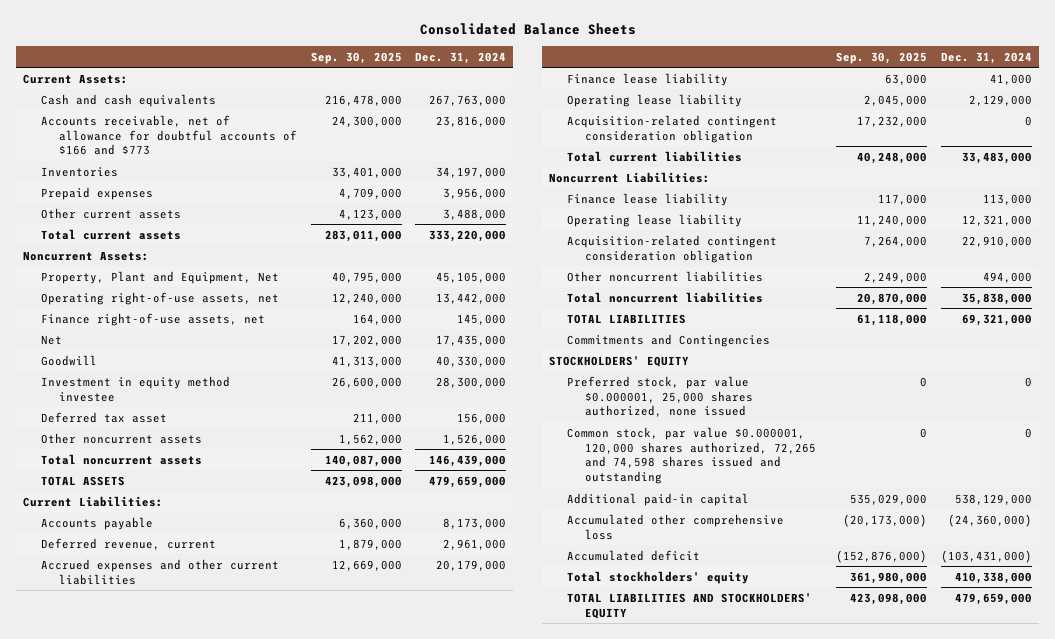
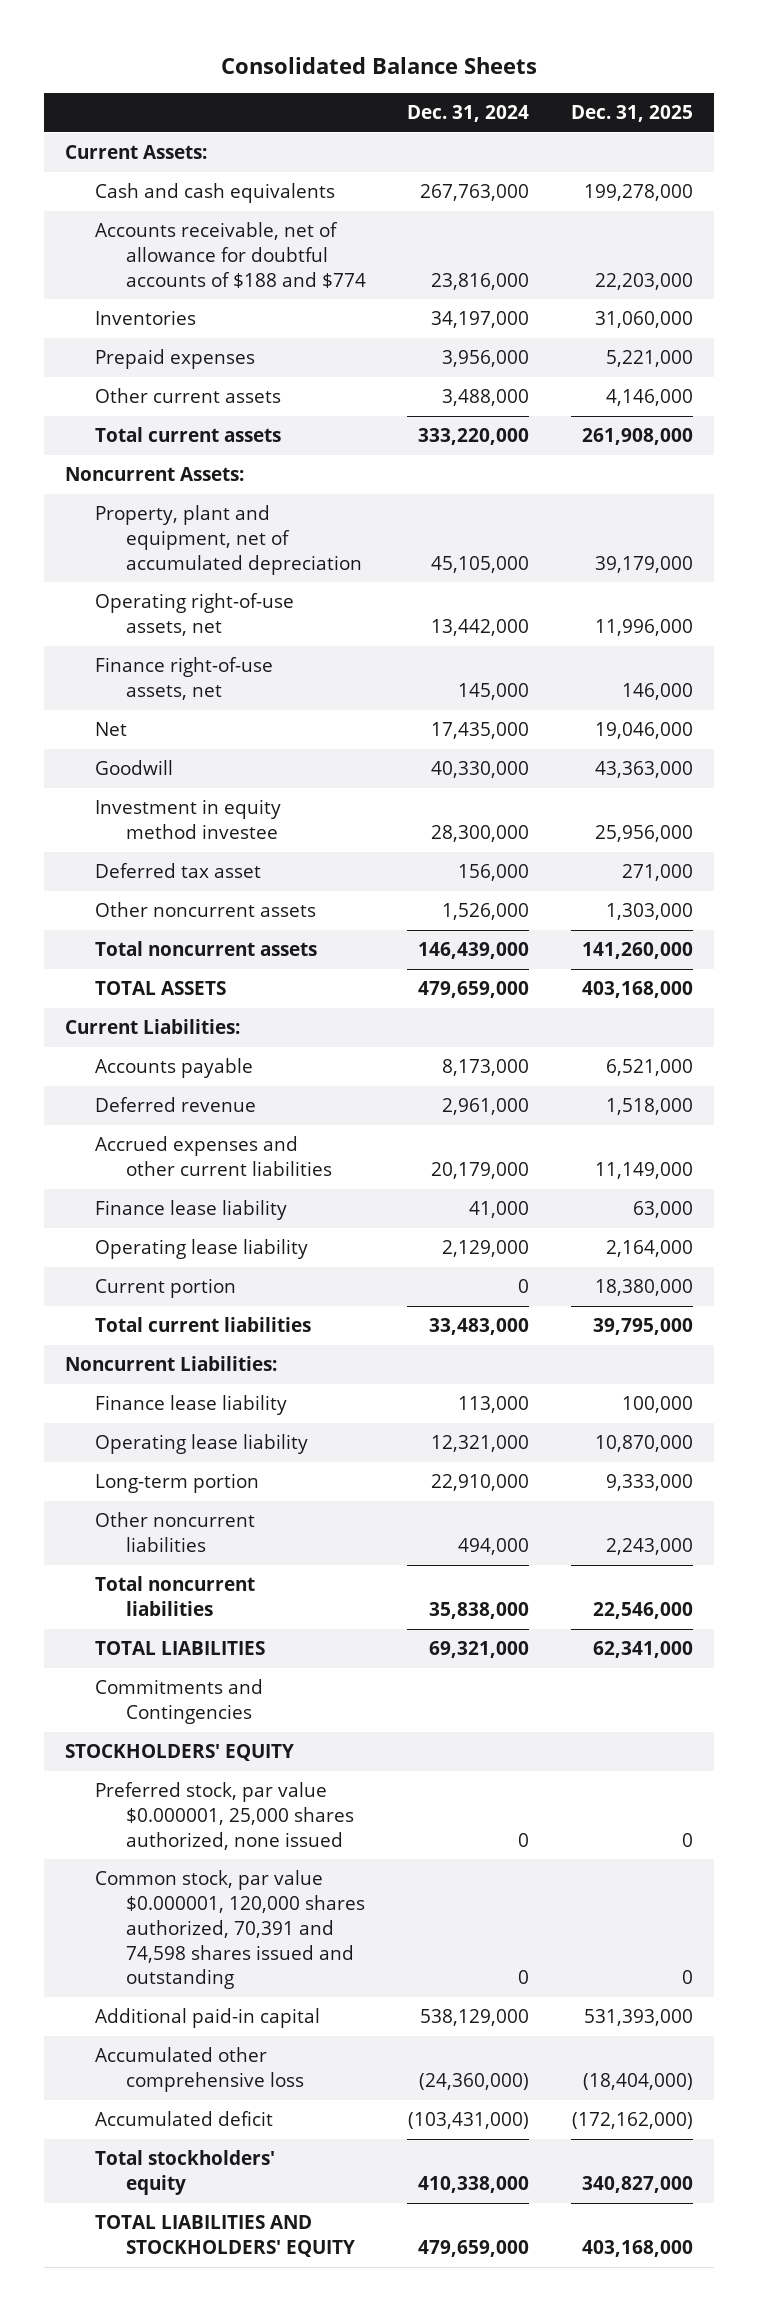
- | Sep. 30, 2025 | Dec. 31, 2024
+ | Dec. 31, 2024 | Dec. 31, 2025
- Accounts receivable, net of allowance for doubtful accounts of $166 and $773 | 24,300,000 | 23,816,000
+ Accounts receivable, net of allowance for doubtful accounts of $188 and $774 | 23,816,000 | 22,203,000
- Property, Plant and Equipment, Net | 40,795,000 | 45,105,000
+ Property, plant and equipment, net of accumulated depreciation | 45,105,000 | 39,179,000
- Deferred revenue, current | 1,879,000 | 2,961,000
+ Deferred revenue | 2,961,000 | 1,518,000
- Acquisition-related contingent consideration obligation | 17,232,000 | 0
+ Current portion | 0 | 18,380,000
- Acquisition-related contingent consideration obligation | 7,264,000 | 22,910,000
+ Long-term portion | 22,910,000 | 9,333,000
- Common stock, par value $0.000001, 120,000 shares authorized, 72,265 and 74,598 shares issued and outstanding | 0 | 0
+ Common stock, par value $0.000001, 120,000 shares authorized, 70,391 and 74,598 shares issued and outstanding | 0 | 0

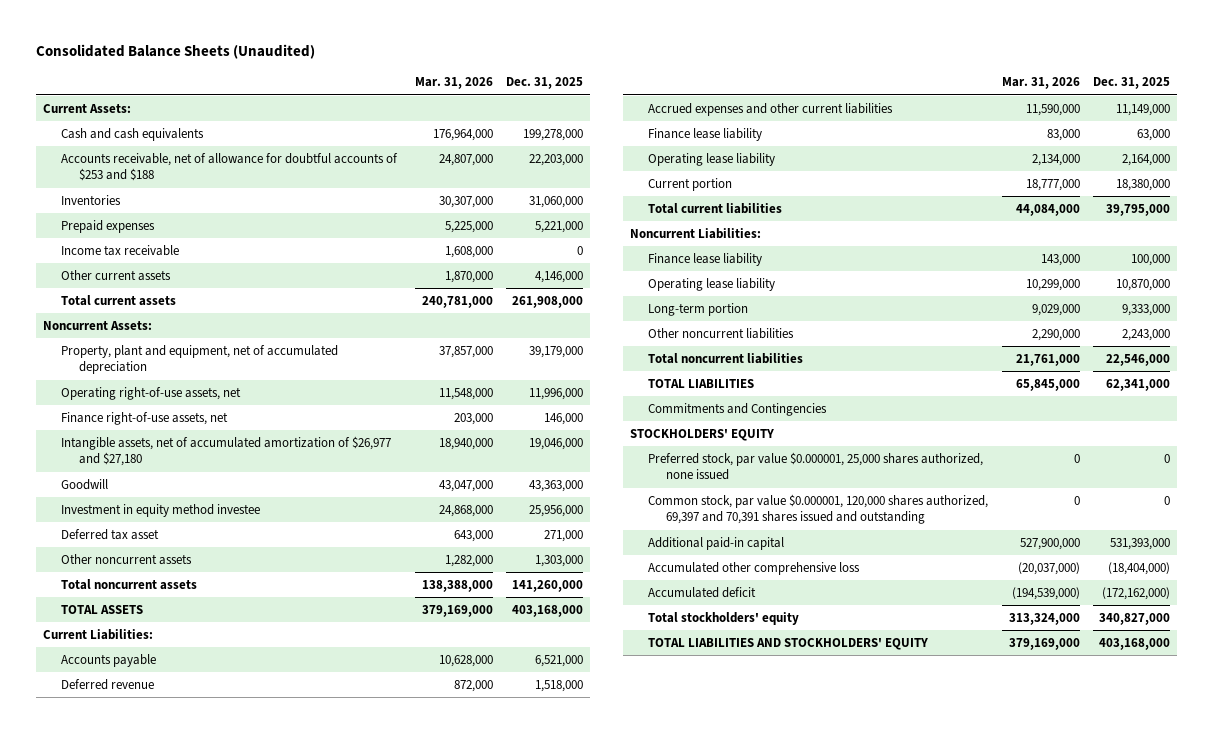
- Consolidated Balance Sheets
+ Consolidated Balance Sheets (Unaudited)
- | Dec. 31, 2024 | Dec. 31, 2025
+ | Mar. 31, 2026 | Dec. 31, 2025
- Accounts receivable, net of allowance for doubtful accounts of $188 and $774 | 23,816,000 | 22,203,000
+ Accounts receivable, net of allowance for doubtful accounts of $253 and $188 | 24,807,000 | 22,203,000
+ Income tax receivable | 1,608,000 | 0
- Net | 17,435,000 | 19,046,000
+ Intangible assets, net of accumulated amortization of $26,977 and $27,180 | 18,940,000 | 19,046,000
- Common stock, par value $0.000001, 120,000 shares authorized, 70,391 and 74,598 shares issued and outstanding | 0 | 0
+ Common stock, par value $0.000001, 120,000 shares authorized, 69,397 and 70,391 shares issued and outstanding | 0 | 0

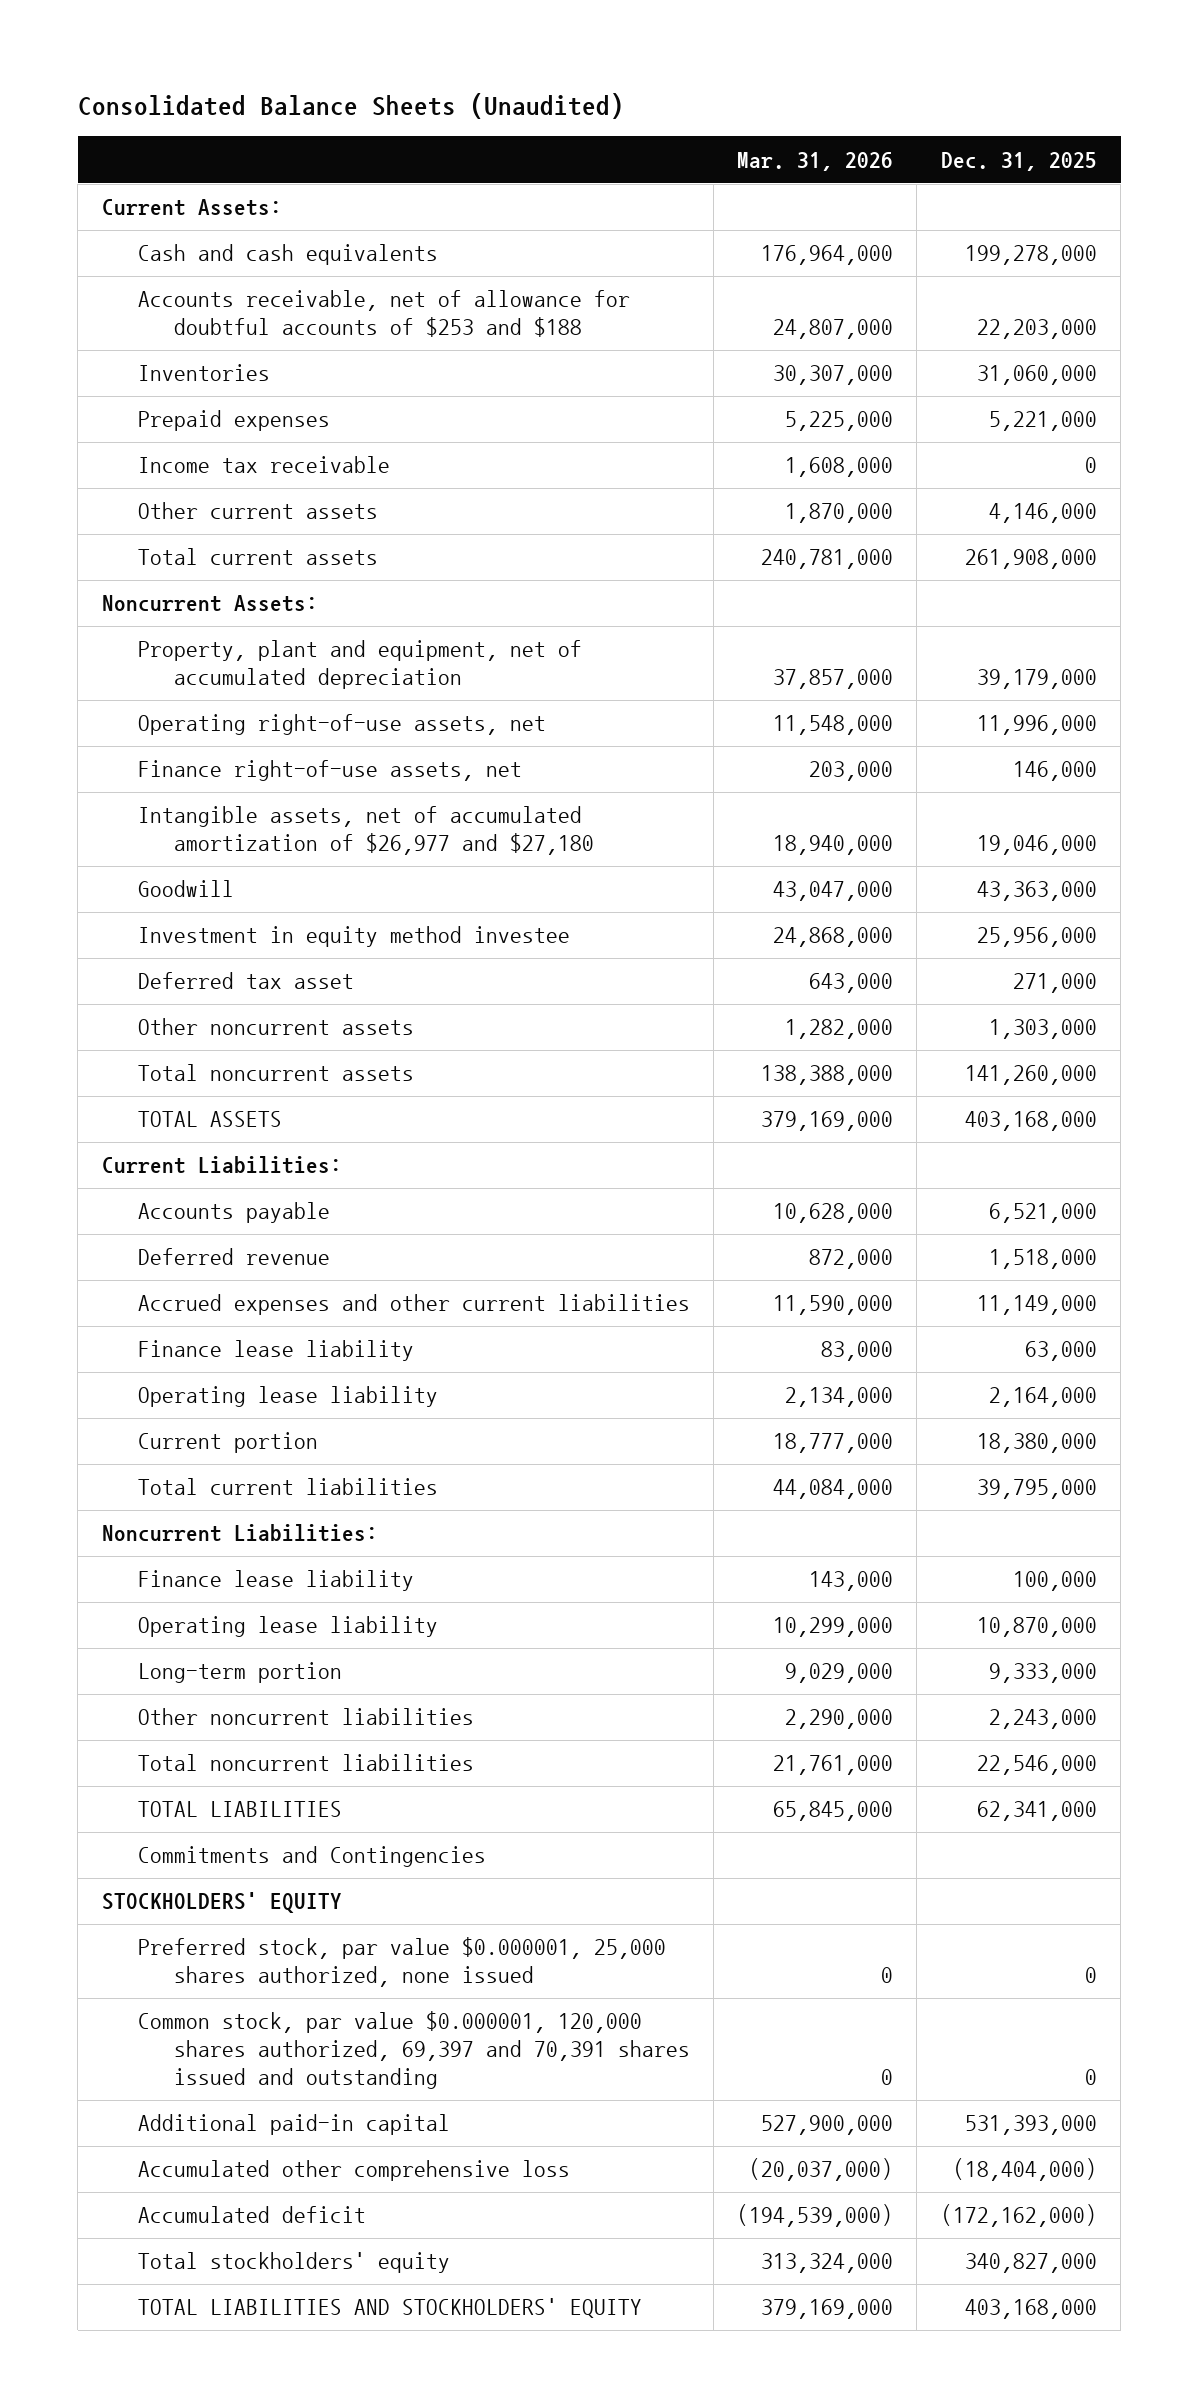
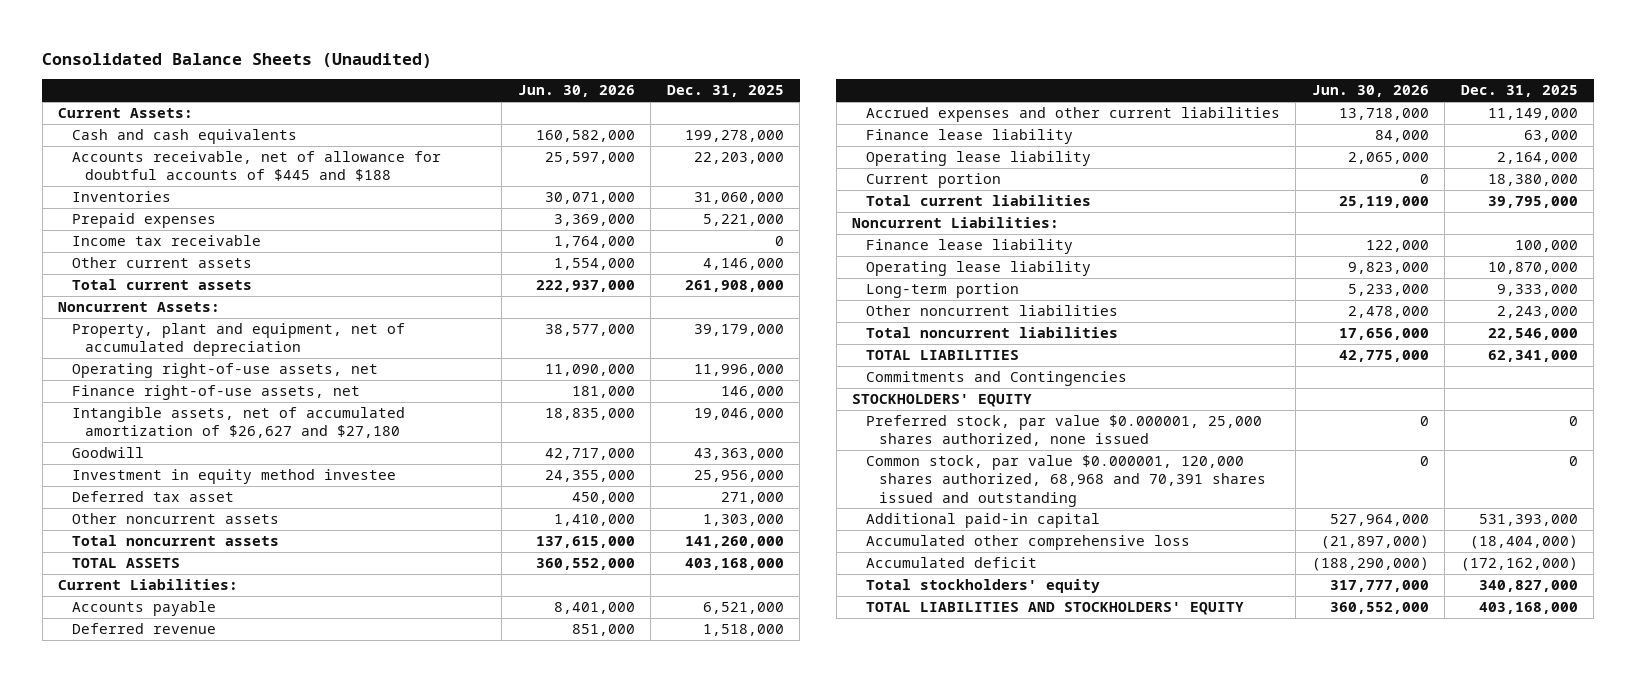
- | Mar. 31, 2026 | Dec. 31, 2025
+ | Jun. 30, 2026 | Dec. 31, 2025
- Accounts receivable, net of allowance for doubtful accounts of $253 and $188 | 24,807,000 | 22,203,000
+ Accounts receivable, net of allowance for doubtful accounts of $445 and $188 | 25,597,000 | 22,203,000
- Intangible assets, net of accumulated amortization of $26,977 and $27,180 | 18,940,000 | 19,046,000
+ Intangible assets, net of accumulated amortization of $26,627 and $27,180 | 18,835,000 | 19,046,000
- Common stock, par value $0.000001, 120,000 shares authorized, 69,397 and 70,391 shares issued and outstanding | 0 | 0
+ Common stock, par value $0.000001, 120,000 shares authorized, 68,968 and 70,391 shares issued and outstanding | 0 | 0

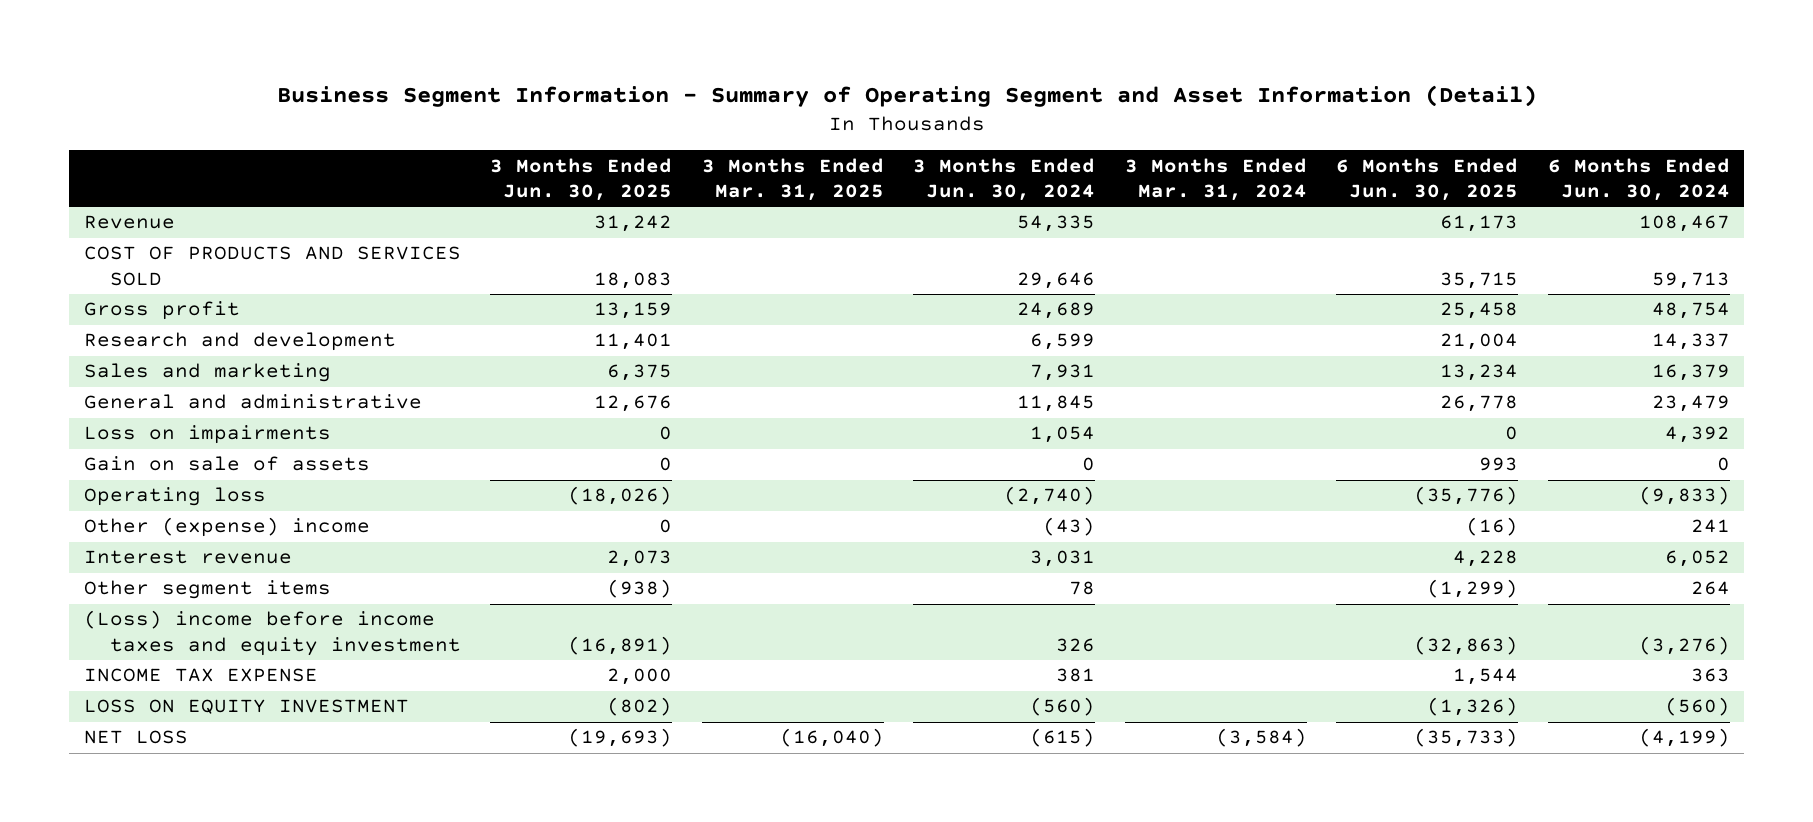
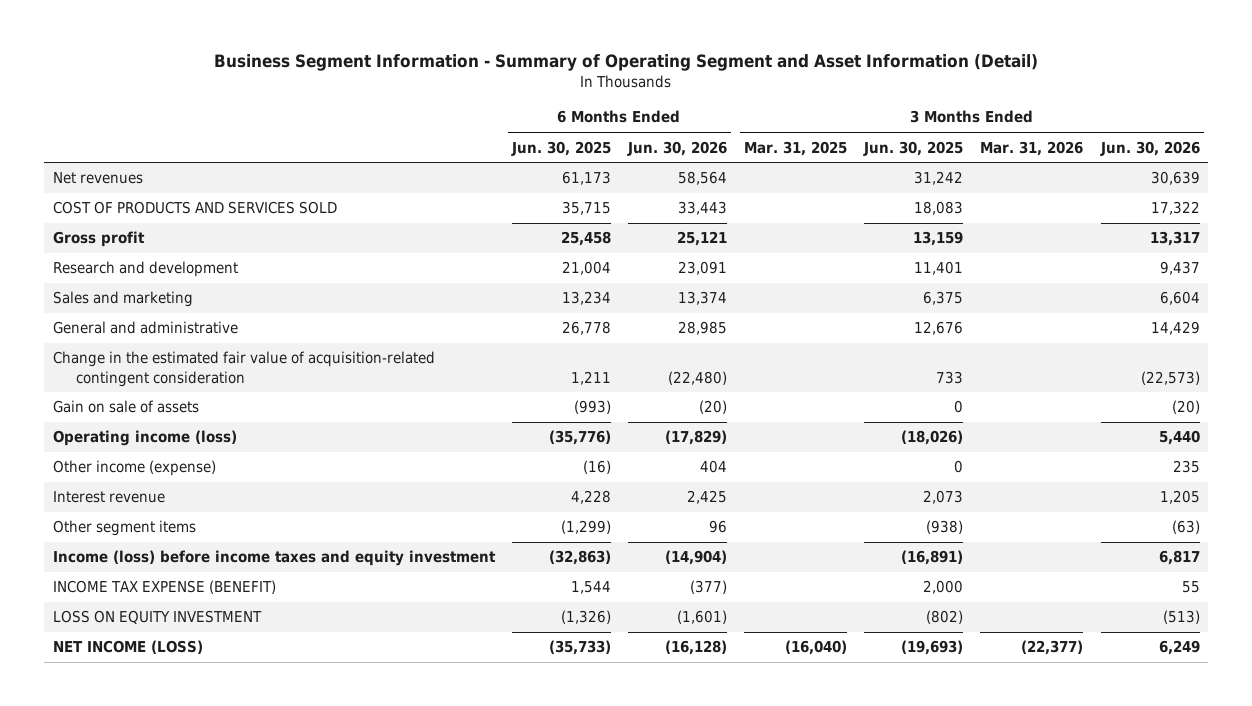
- | 3 Months Ended Jun. 30, 2025 | 3 Months Ended Mar. 31, 2025 | 3 Months Ended Jun. 30, 2024 | 3 Months Ended Mar. 31, 2024 | 6 Months Ended Jun. 30, 2025 | 6 Months Ended Jun. 30, 2024
+ | 6 Months Ended Jun. 30, 2025 | 6 Months Ended Jun. 30, 2026 | 3 Months Ended Mar. 31, 2025 | 3 Months Ended Jun. 30, 2025 | 3 Months Ended Mar. 31, 2026 | 3 Months Ended Jun. 30, 2026
- Revenue | 31,242 | | 54,335 | | 61,173 | 108,467
+ Net revenues | 61,173 | 58,564 | | 31,242 | | 30,639
- Loss on impairments | 0 | | 1,054 | | 0 | 4,392
- Gain on sale of assets | 0 | | 0 | | 993 | 0
- Operating loss | (18,026) | | (2,740) | | (35,776) | (9,833)
- Other (expense) income | 0 | | (43) | | (16) | 241
+ Change in the estimated fair value of acquisition-related contingent consideration | 1,211 | (22,480) | | 733 | | (22,573)
+ Gain on sale of assets | (993) | (20) | | 0 | | (20)
+ Operating income (loss) | (35,776) | (17,829) | | (18,026) | | 5,440
+ Other income (expense) | (16) | 404 | | 0 | | 235
- (Loss) income before income taxes and equity investment | (16,891) | | 326 | | (32,863) | (3,276)
- INCOME TAX EXPENSE | 2,000 | | 381 | | 1,544 | 363
+ Income (loss) before income taxes and equity investment | (32,863) | (14,904) | | (16,891) | | 6,817
+ INCOME TAX EXPENSE (BENEFIT) | 1,544 | (377) | | 2,000 | | 55
- NET LOSS | (19,693) | (16,040) | (615) | (3,584) | (35,733) | (4,199)
+ NET INCOME (LOSS) | (35,733) | (16,128) | (16,040) | (19,693) | (22,377) | 6,249

